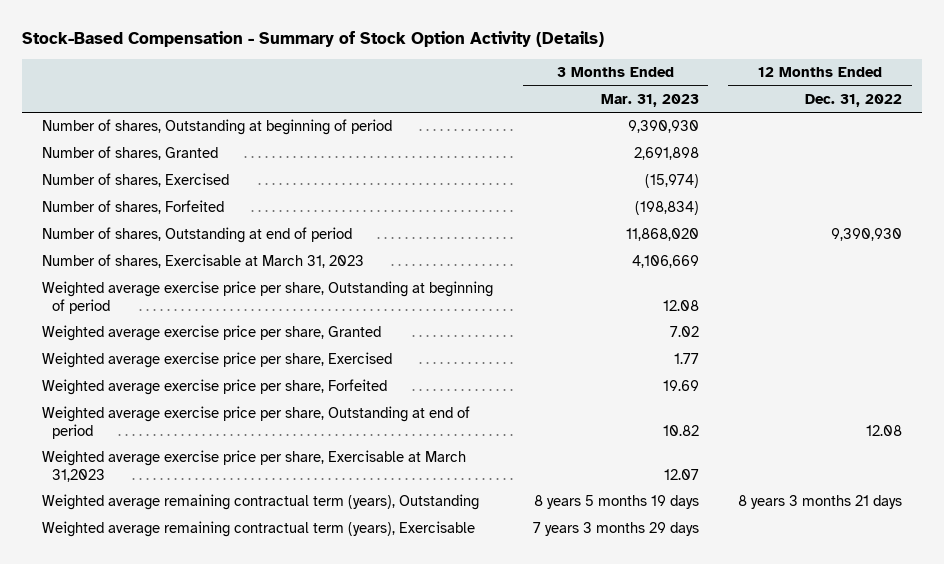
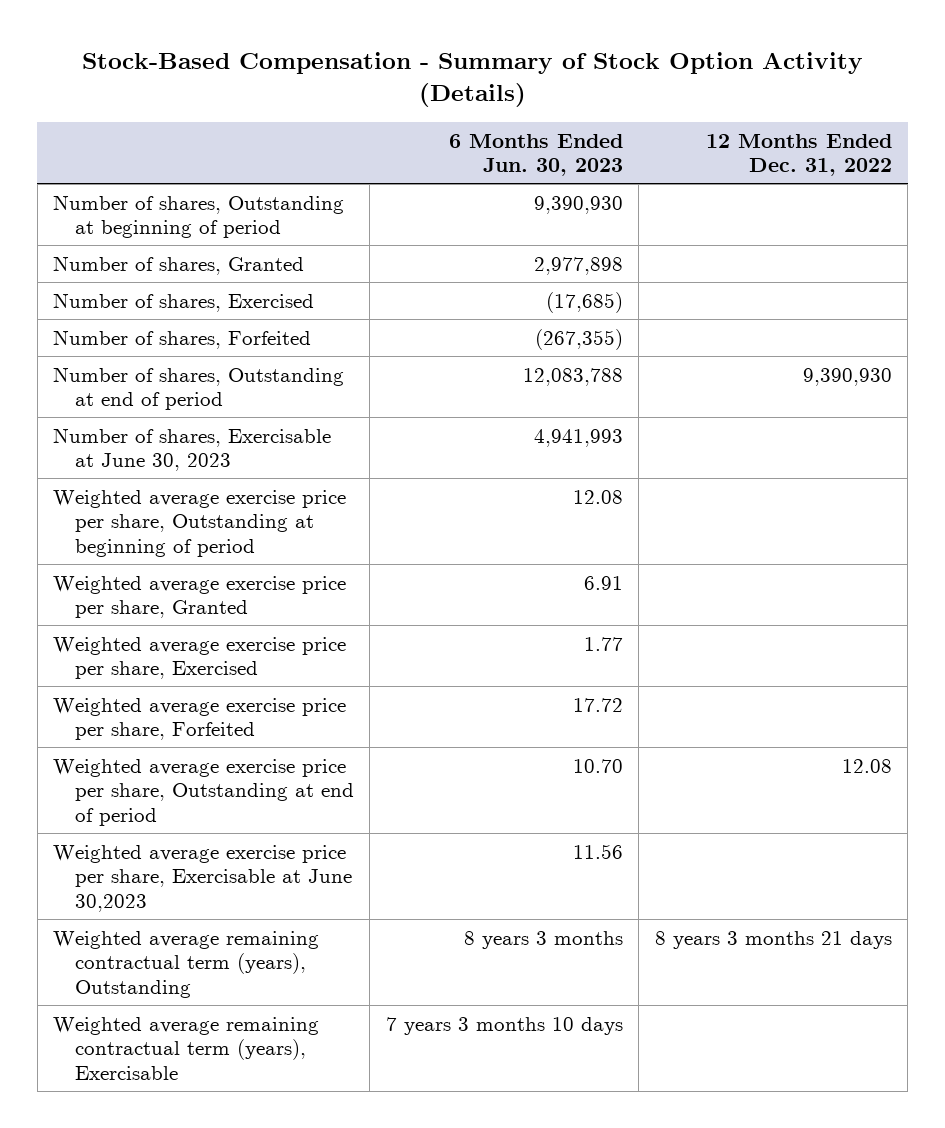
- | 3 Months Ended Mar. 31, 2023 | 12 Months Ended Dec. 31, 2022
+ | 6 Months Ended Jun. 30, 2023 | 12 Months Ended Dec. 31, 2022
- Number of shares, Exercisable at March 31, 2023 | 4,106,669 |
+ Number of shares, Exercisable at June 30, 2023 | 4,941,993 |
- Weighted average exercise price per share, Exercisable at March 31,2023 | 12.07 |
+ Weighted average exercise price per share, Exercisable at June 30,2023 | 11.56 |

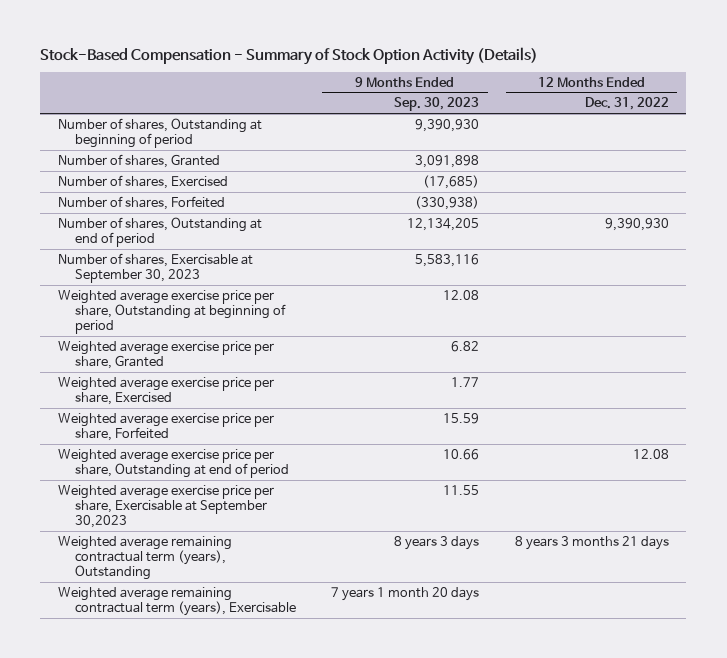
- | 6 Months Ended Jun. 30, 2023 | 12 Months Ended Dec. 31, 2022
+ | 9 Months Ended Sep. 30, 2023 | 12 Months Ended Dec. 31, 2022
- Number of shares, Exercisable at June 30, 2023 | 4,941,993 |
+ Number of shares, Exercisable at September 30, 2023 | 5,583,116 |
- Weighted average exercise price per share, Exercisable at June 30,2023 | 11.56 |
+ Weighted average exercise price per share, Exercisable at September 30,2023 | 11.55 |

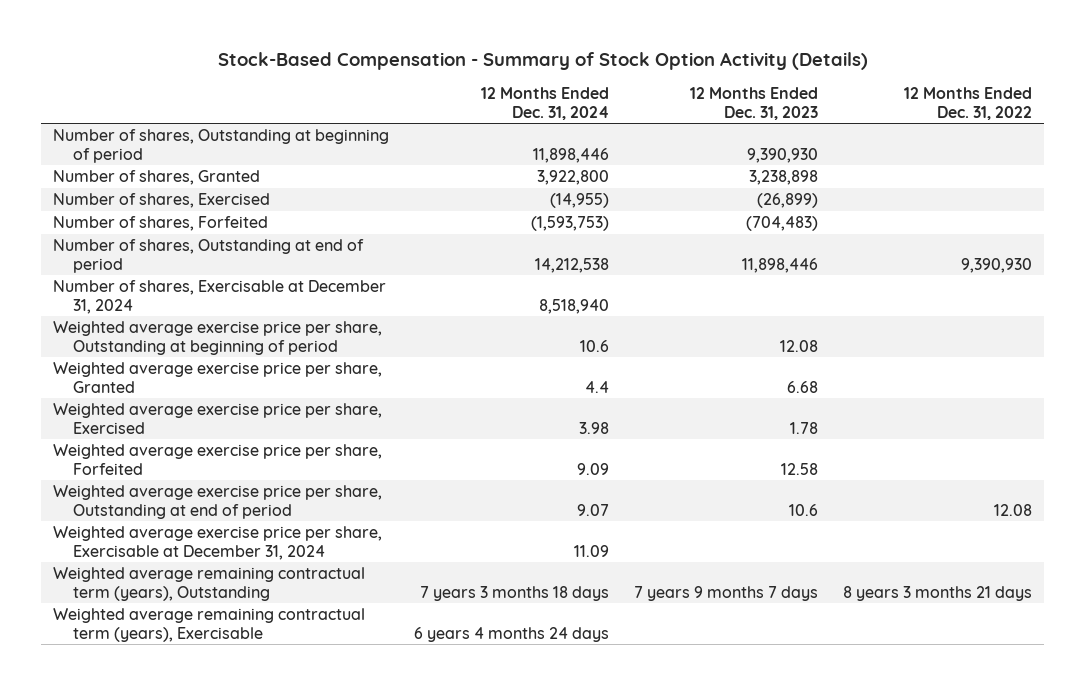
- | 9 Months Ended Sep. 30, 2023 | 12 Months Ended Dec. 31, 2022
+ | 12 Months Ended Dec. 31, 2024 | 12 Months Ended Dec. 31, 2023 | 12 Months Ended Dec. 31, 2022
- Number of shares, Exercisable at September 30, 2023 | 5,583,116 |
+ Number of shares, Exercisable at December 31, 2024 | 8,518,940 | |
- Weighted average exercise price per share, Exercisable at September 30,2023 | 11.55 |
+ Weighted average exercise price per share, Exercisable at December 31, 2024 | 11.09 | |

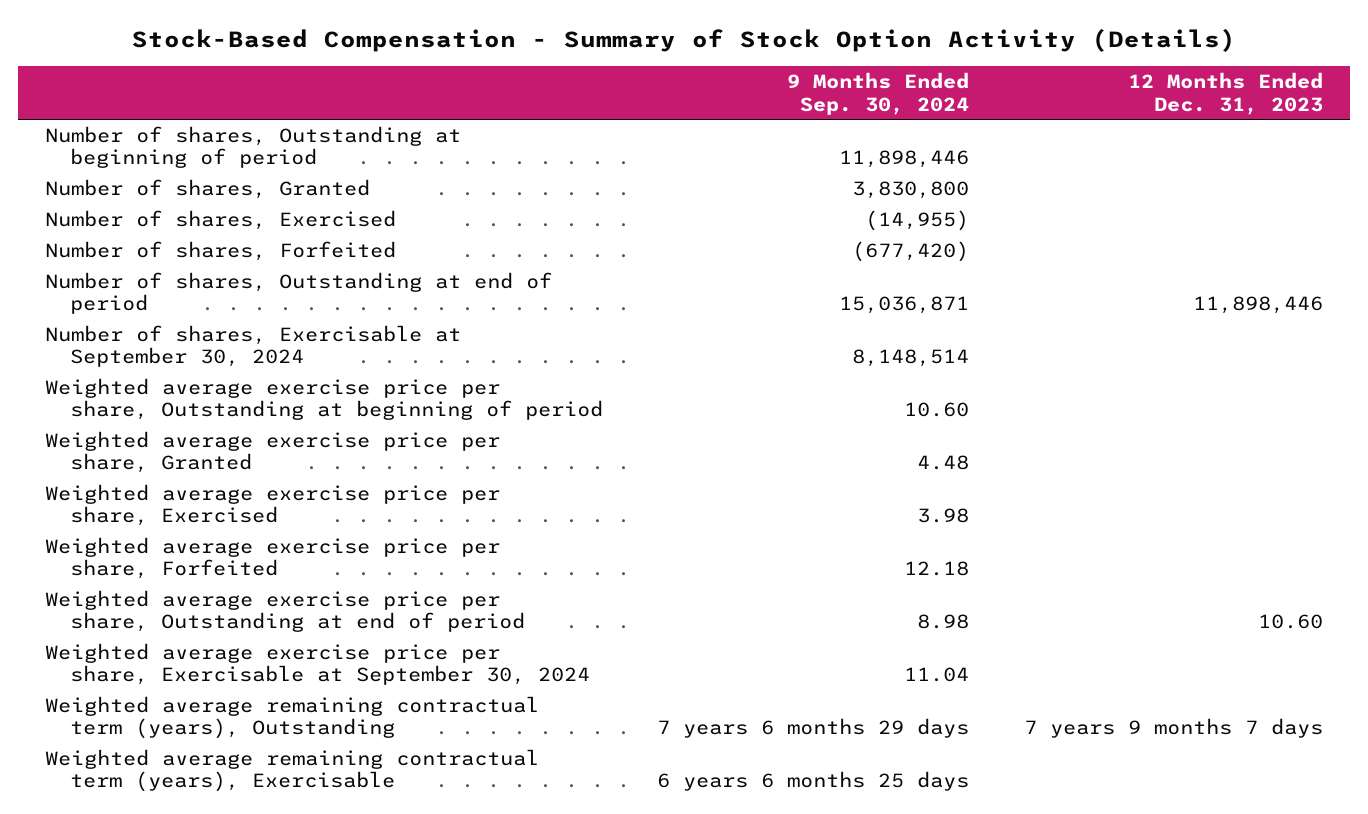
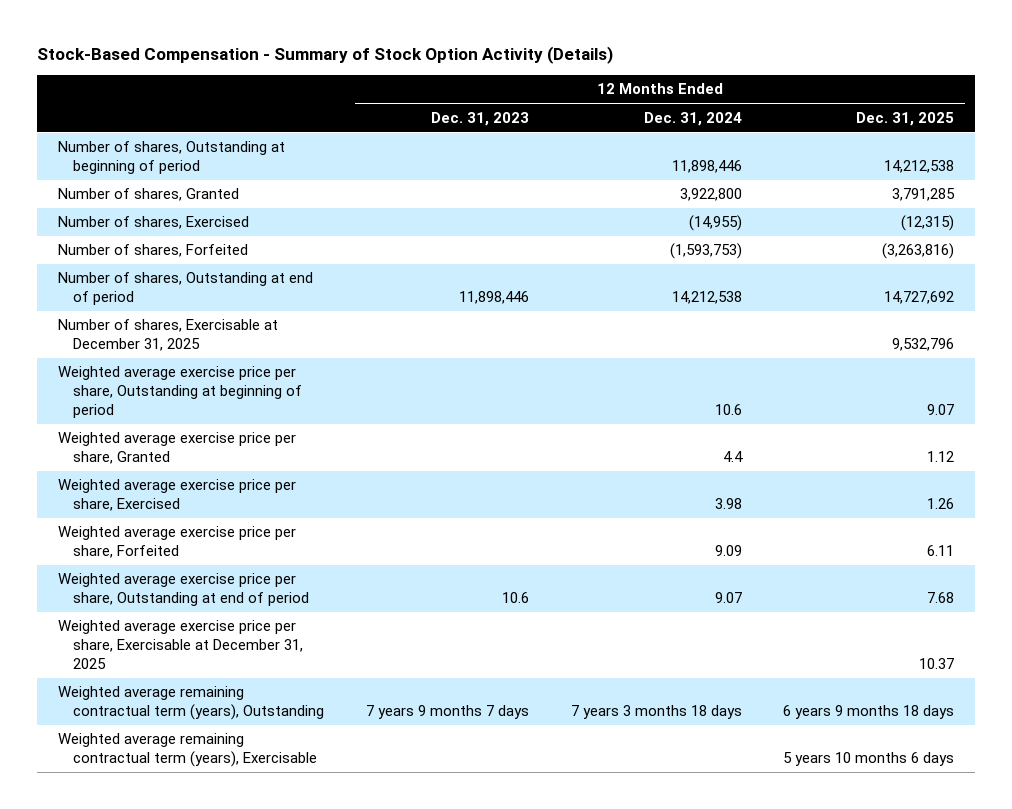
- | 9 Months Ended Sep. 30, 2024 | 12 Months Ended Dec. 31, 2023
+ | 12 Months Ended Dec. 31, 2023 | 12 Months Ended Dec. 31, 2024 | 12 Months Ended Dec. 31, 2025
- Number of shares, Exercisable at September 30, 2024 | 8,148,514 |
+ Number of shares, Exercisable at December 31, 2025 | | | 9,532,796
- Weighted average exercise price per share, Outstanding at end of period | 8.98 | 10.60
- Weighted average exercise price per share, Exercisable at September 30, 2024 | 11.04 |
+ Weighted average exercise price per share, Outstanding at end of period | 10.6 | 9.07 | 7.68
+ Weighted average exercise price per share, Exercisable at December 31, 2025 | | | 10.37

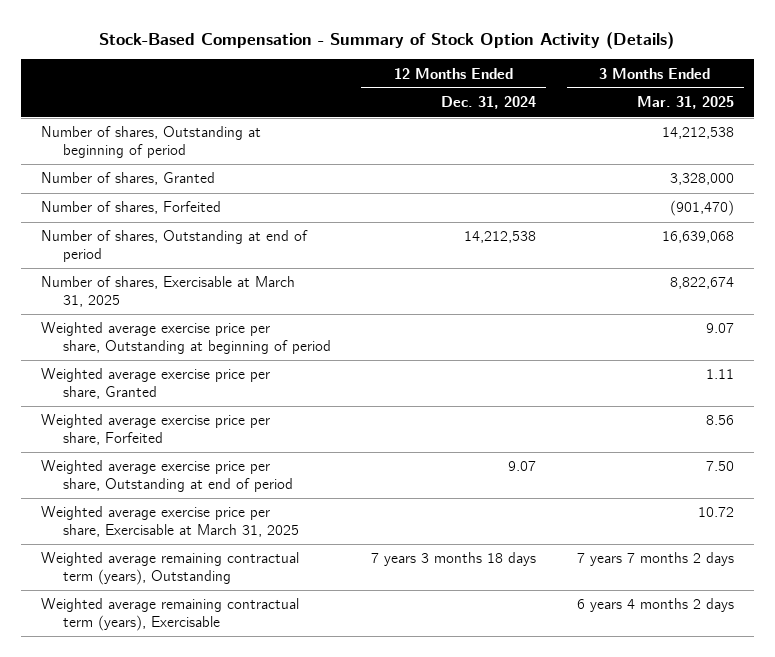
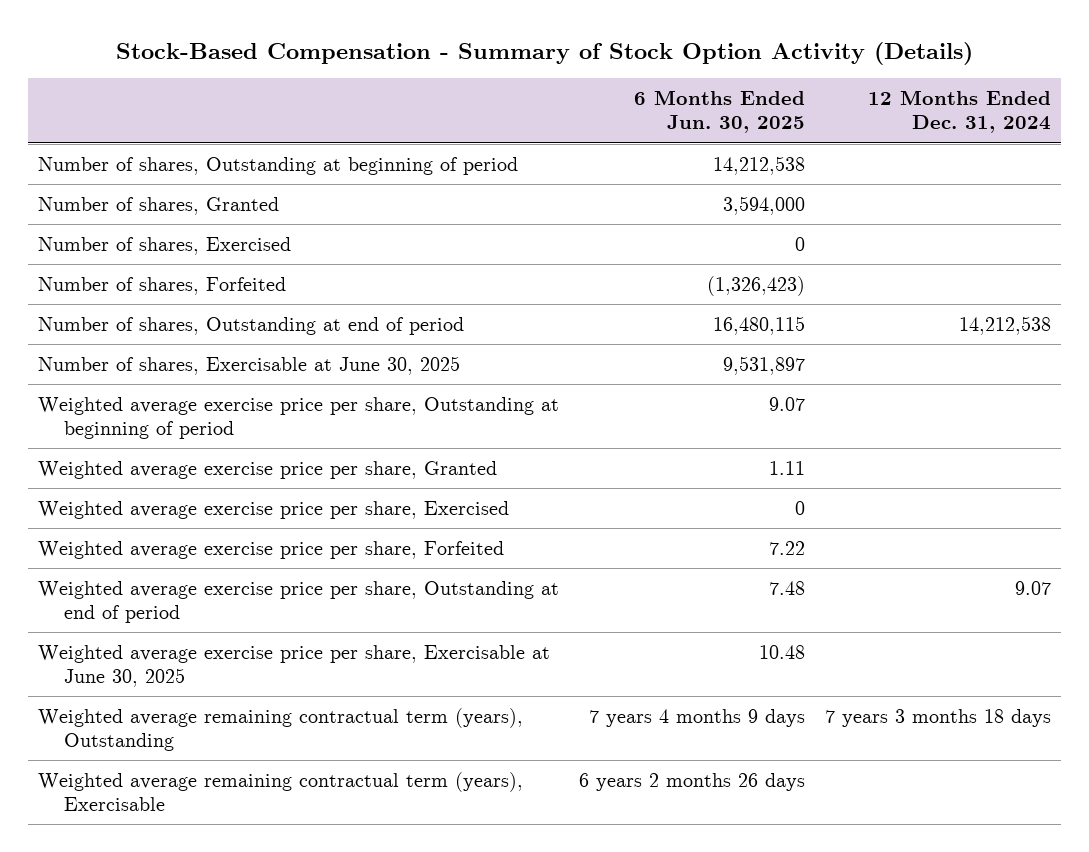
- | 12 Months Ended Dec. 31, 2024 | 3 Months Ended Mar. 31, 2025
+ | 6 Months Ended Jun. 30, 2025 | 12 Months Ended Dec. 31, 2024
+ Number of shares, Exercised | 0 |
- Number of shares, Exercisable at March 31, 2025 | | 8,822,674
+ Number of shares, Exercisable at June 30, 2025 | 9,531,897 |
+ Weighted average exercise price per share, Exercised | 0 |
- Weighted average exercise price per share, Exercisable at March 31, 2025 | | 10.72
+ Weighted average exercise price per share, Exercisable at June 30, 2025 | 10.48 |

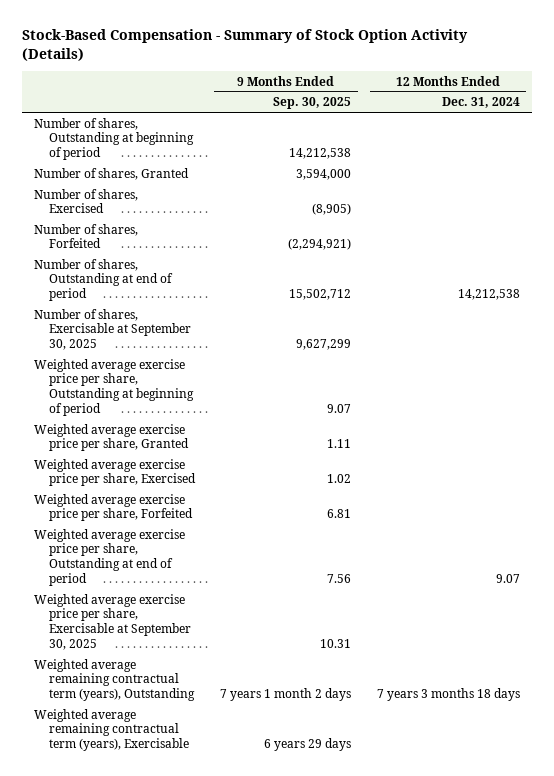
- | 6 Months Ended Jun. 30, 2025 | 12 Months Ended Dec. 31, 2024
+ | 9 Months Ended Sep. 30, 2025 | 12 Months Ended Dec. 31, 2024
- Number of shares, Exercisable at June 30, 2025 | 9,531,897 |
+ Number of shares, Exercisable at September 30, 2025 | 9,627,299 |
- Weighted average exercise price per share, Exercisable at June 30, 2025 | 10.48 |
+ Weighted average exercise price per share, Exercisable at September 30, 2025 | 10.31 |

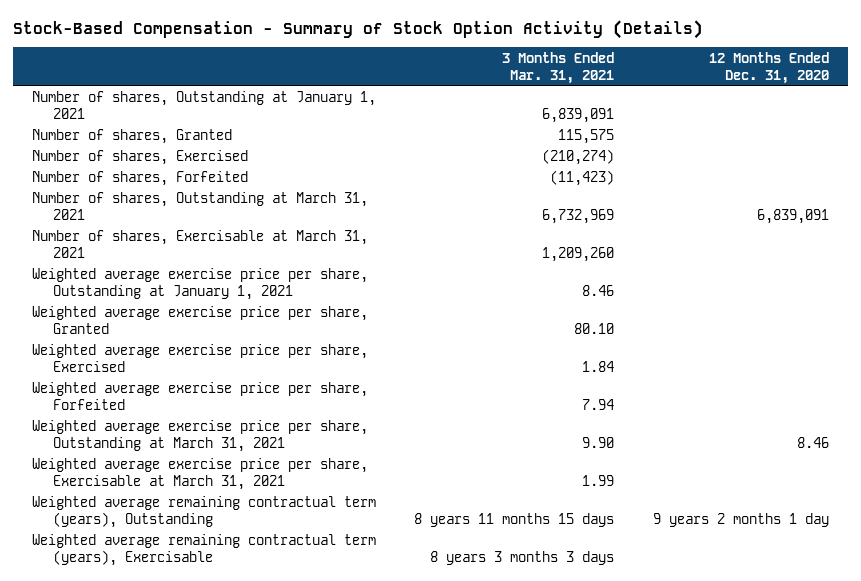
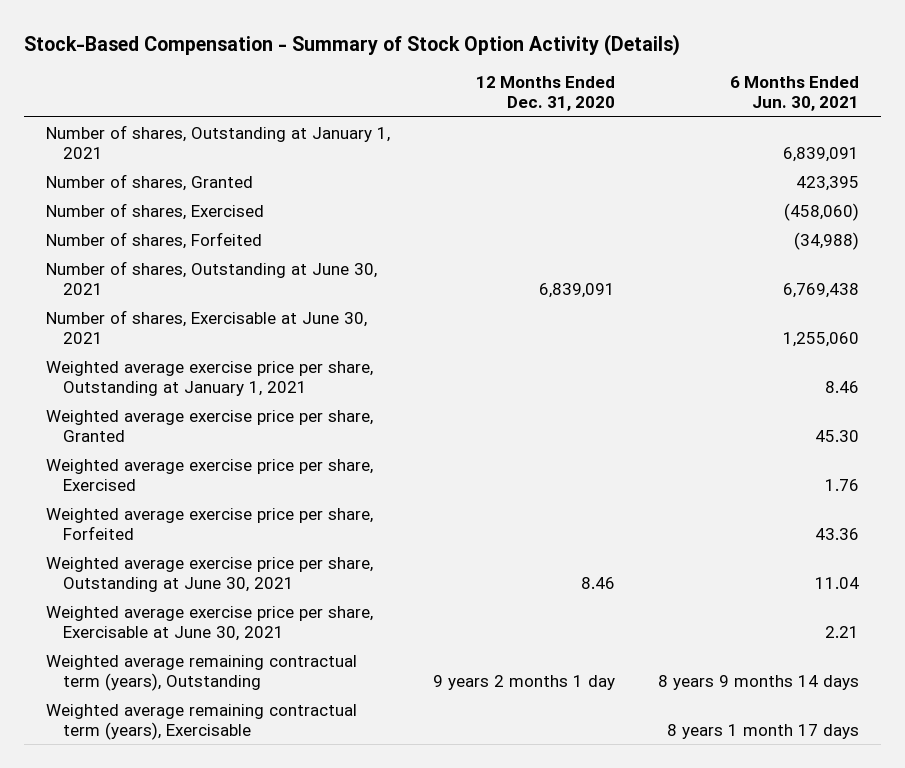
- | 3 Months Ended Mar. 31, 2021 | 12 Months Ended Dec. 31, 2020
+ | 12 Months Ended Dec. 31, 2020 | 6 Months Ended Jun. 30, 2021
- Number of shares, Outstanding at March 31, 2021 | 6,732,969 | 6,839,091
- Number of shares, Exercisable at March 31, 2021 | 1,209,260 |
+ Number of shares, Outstanding at June 30, 2021 | 6,839,091 | 6,769,438
+ Number of shares, Exercisable at June 30, 2021 | | 1,255,060
- Weighted average exercise price per share, Outstanding at March 31, 2021 | 9.90 | 8.46
- Weighted average exercise price per share, Exercisable at March 31, 2021 | 1.99 |
+ Weighted average exercise price per share, Outstanding at June 30, 2021 | 8.46 | 11.04
+ Weighted average exercise price per share, Exercisable at June 30, 2021 | | 2.21

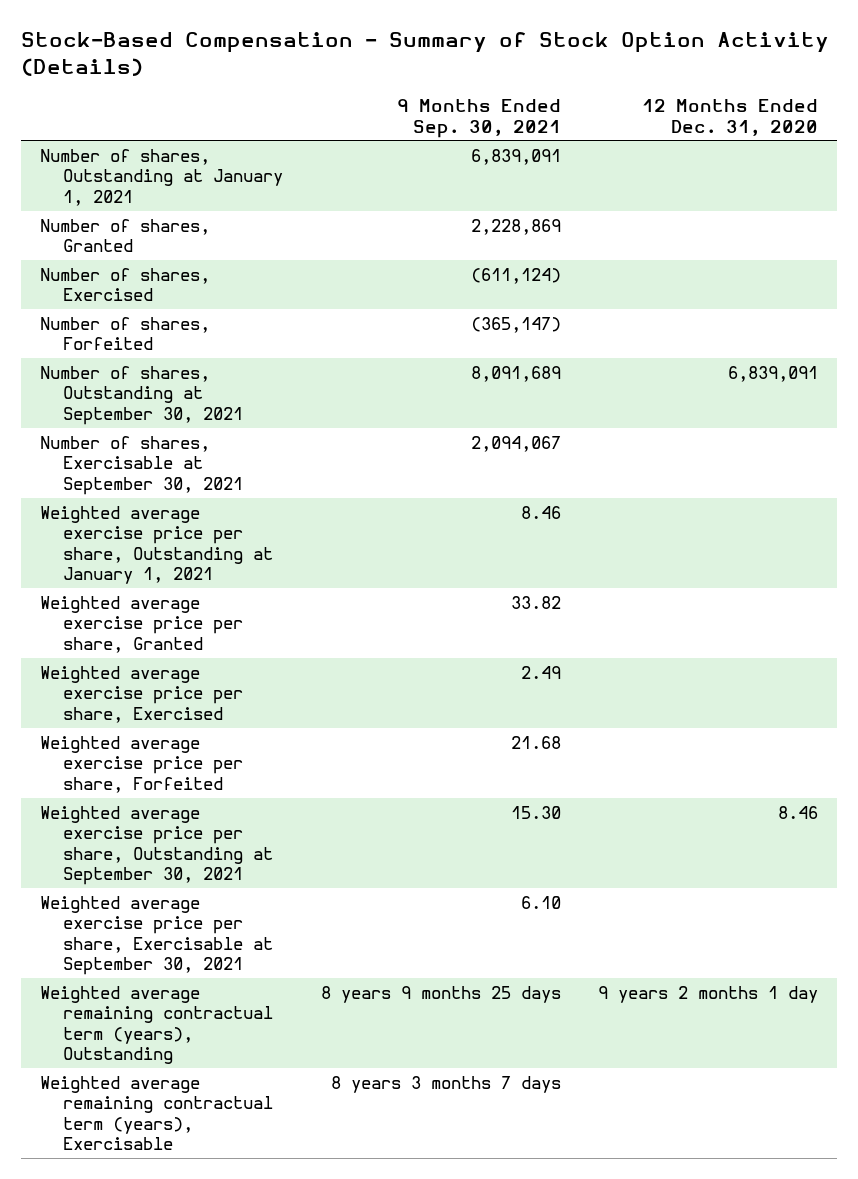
- | 12 Months Ended Dec. 31, 2020 | 6 Months Ended Jun. 30, 2021
+ | 9 Months Ended Sep. 30, 2021 | 12 Months Ended Dec. 31, 2020
- Number of shares, Outstanding at June 30, 2021 | 6,839,091 | 6,769,438
- Number of shares, Exercisable at June 30, 2021 | | 1,255,060
+ Number of shares, Outstanding at September 30, 2021 | 8,091,689 | 6,839,091
+ Number of shares, Exercisable at September 30, 2021 | 2,094,067 |
- Weighted average exercise price per share, Outstanding at June 30, 2021 | 8.46 | 11.04
- Weighted average exercise price per share, Exercisable at June 30, 2021 | | 2.21
+ Weighted average exercise price per share, Outstanding at September 30, 2021 | 15.30 | 8.46
+ Weighted average exercise price per share, Exercisable at September 30, 2021 | 6.10 |

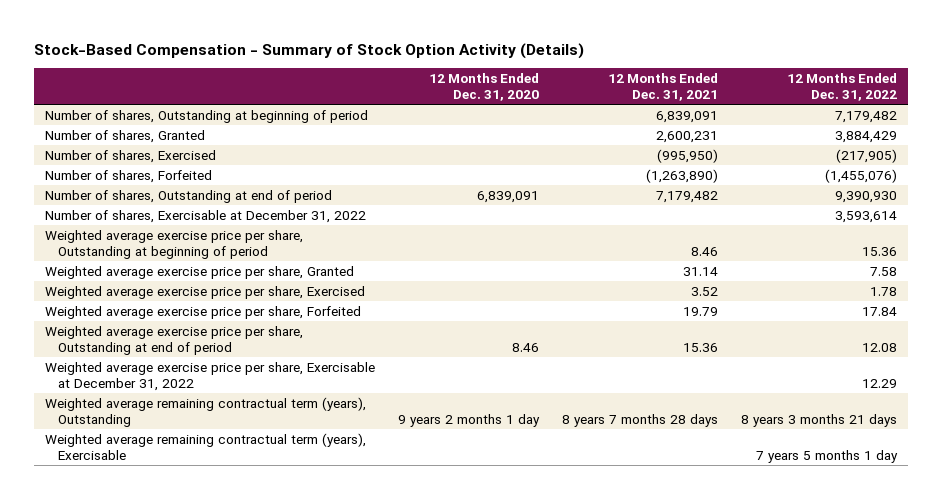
- | 9 Months Ended Sep. 30, 2021 | 12 Months Ended Dec. 31, 2020
+ | 12 Months Ended Dec. 31, 2020 | 12 Months Ended Dec. 31, 2021 | 12 Months Ended Dec. 31, 2022
- Number of shares, Outstanding at January 1, 2021 | 6,839,091 |
+ Number of shares, Outstanding at beginning of period | | 6,839,091 | 7,179,482
- Number of shares, Outstanding at September 30, 2021 | 8,091,689 | 6,839,091
- Number of shares, Exercisable at September 30, 2021 | 2,094,067 |
- Weighted average exercise price per share, Outstanding at January 1, 2021 | 8.46 |
+ Number of shares, Outstanding at end of period | 6,839,091 | 7,179,482 | 9,390,930
+ Number of shares, Exercisable at December 31, 2022 | | | 3,593,614
+ Weighted average exercise price per share, Outstanding at beginning of period | | 8.46 | 15.36
- Weighted average exercise price per share, Outstanding at September 30, 2021 | 15.30 | 8.46
- Weighted average exercise price per share, Exercisable at September 30, 2021 | 6.10 |
+ Weighted average exercise price per share, Outstanding at end of period | 8.46 | 15.36 | 12.08
+ Weighted average exercise price per share, Exercisable at December 31, 2022 | | | 12.29

